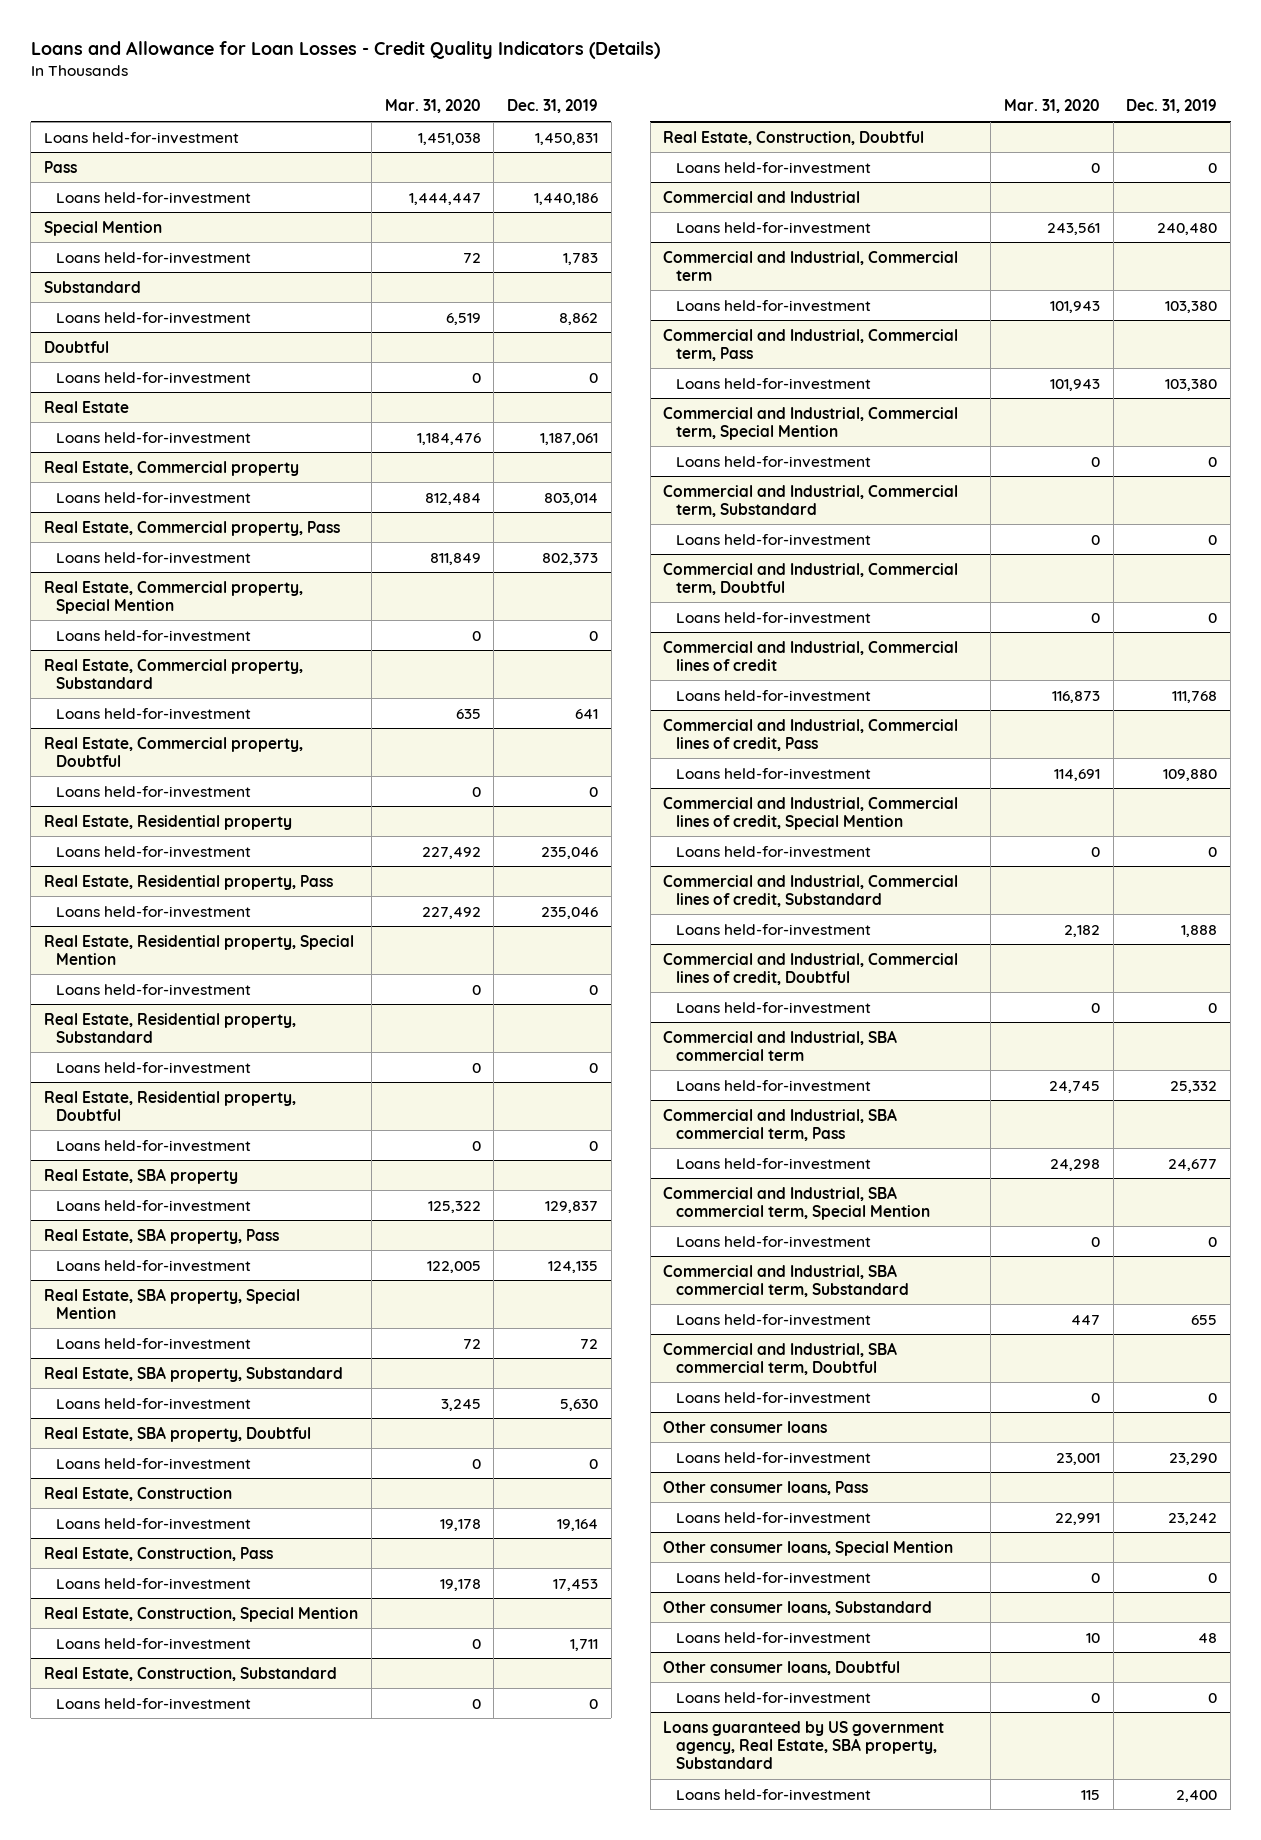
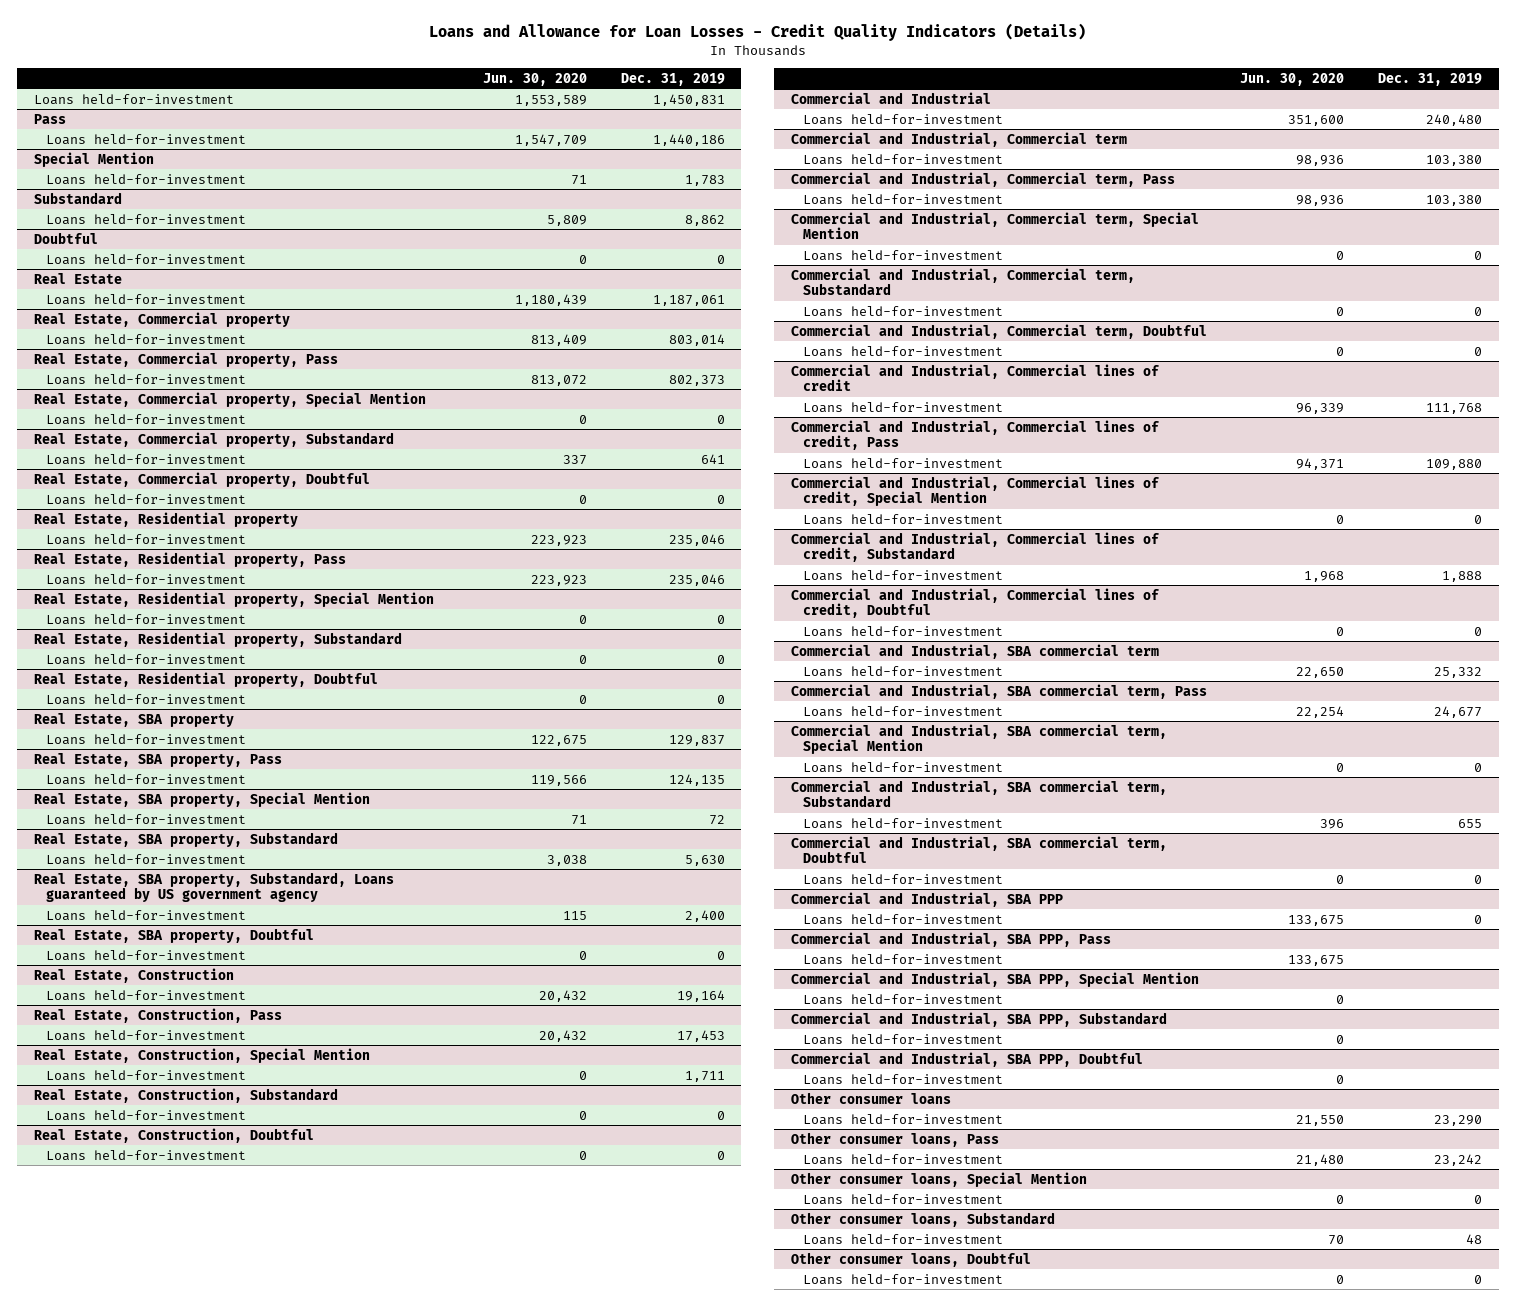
- | Mar. 31, 2020 | Dec. 31, 2019
+ | Jun. 30, 2020 | Dec. 31, 2019
+ Real Estate, SBA property, Substandard, Loans guaranteed by US government agency
+ Loans held-for-investment | 115 | 2,400
+ Commercial and Industrial, SBA PPP
+ Loans held-for-investment | 133,675 | 0
+ Commercial and Industrial, SBA PPP, Pass
+ Loans held-for-investment | 133,675 |
+ Commercial and Industrial, SBA PPP, Special Mention
+ Loans held-for-investment | 0 |
+ Commercial and Industrial, SBA PPP, Substandard
+ Loans held-for-investment | 0 |
+ Commercial and Industrial, SBA PPP, Doubtful
+ Loans held-for-investment | 0 |
- Loans guaranteed by US government agency, Real Estate, SBA property, Substandard
- Loans held-for-investment | 115 | 2,400

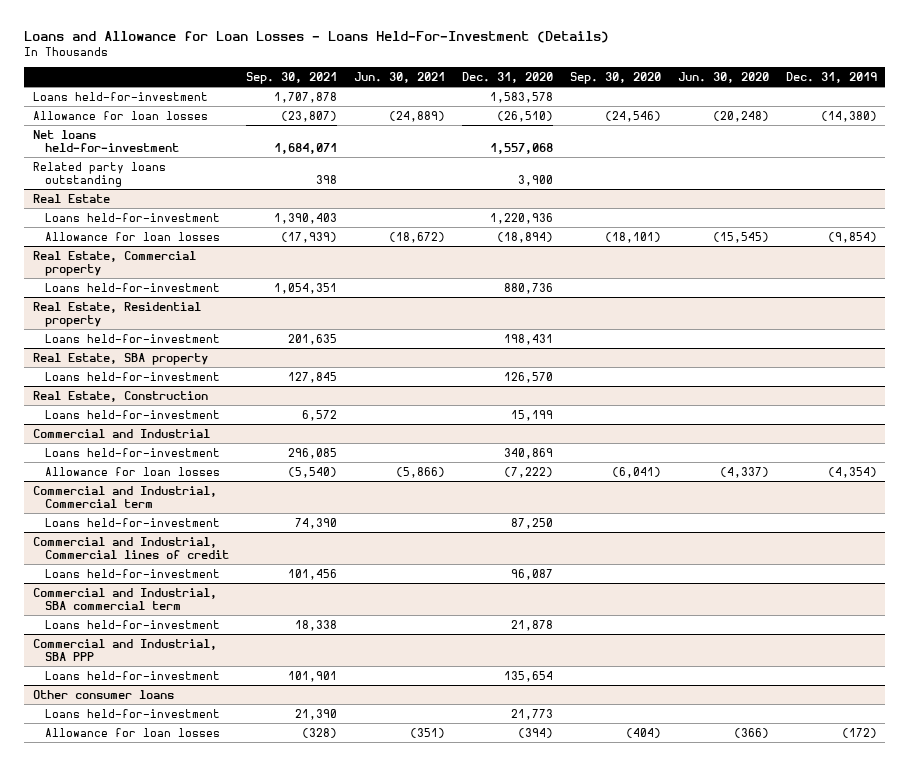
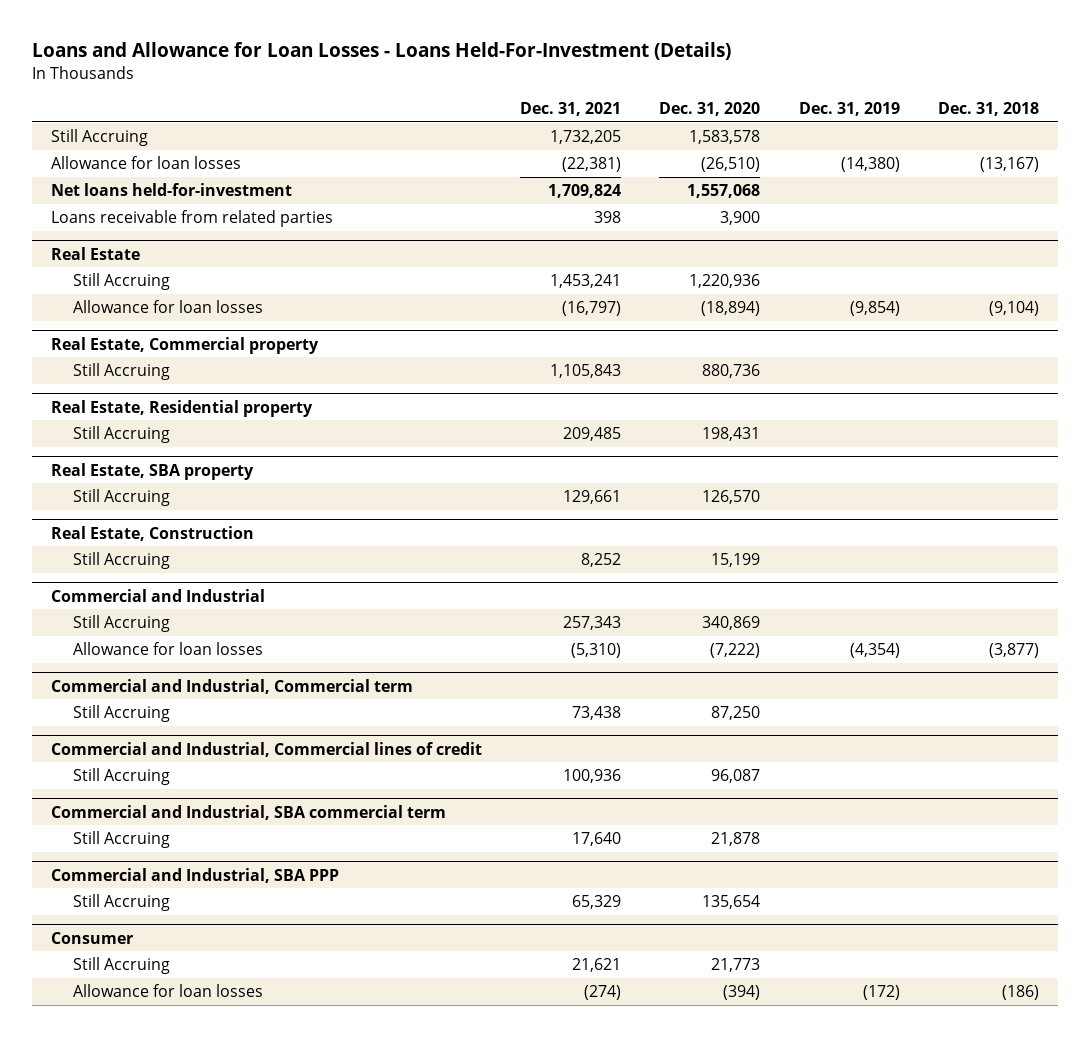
- | Sep. 30, 2021 | Jun. 30, 2021 | Dec. 31, 2020 | Sep. 30, 2020 | Jun. 30, 2020 | Dec. 31, 2019
+ | Dec. 31, 2021 | Dec. 31, 2020 | Dec. 31, 2019 | Dec. 31, 2018
- Loans held-for-investment | 1,707,878 | | 1,583,578 | | |
+ Still Accruing | 1,732,205 | 1,583,578 | |
- Related party loans outstanding | 398 | | 3,900 | | |
+ Loans receivable from related parties | 398 | 3,900 | |
@ Real Estate
- Loans held-for-investment | 1,390,403 | | 1,220,936 | | |
+ Still Accruing | 1,453,241 | 1,220,936 | |
@ Real Estate, Commercial property
- Loans held-for-investment | 1,054,351 | | 880,736 | | |
+ Still Accruing | 1,105,843 | 880,736 | |
@ Real Estate, Residential property
- Loans held-for-investment | 201,635 | | 198,431 | | |
+ Still Accruing | 209,485 | 198,431 | |
@ Real Estate, SBA property
- Loans held-for-investment | 127,845 | | 126,570 | | |
+ Still Accruing | 129,661 | 126,570 | |
@ Real Estate, Construction
- Loans held-for-investment | 6,572 | | 15,199 | | |
+ Still Accruing | 8,252 | 15,199 | |
@ Commercial and Industrial
- Loans held-for-investment | 296,085 | | 340,869 | | |
+ Still Accruing | 257,343 | 340,869 | |
@ Commercial and Industrial, Commercial term
- Loans held-for-investment | 74,390 | | 87,250 | | |
+ Still Accruing | 73,438 | 87,250 | |
@ Commercial and Industrial, Commercial lines of credit
- Loans held-for-investment | 101,456 | | 96,087 | | |
+ Still Accruing | 100,936 | 96,087 | |
@ Commercial and Industrial, SBA commercial term
- Loans held-for-investment | 18,338 | | 21,878 | | |
+ Still Accruing | 17,640 | 21,878 | |
@ Commercial and Industrial, SBA PPP
- Loans held-for-investment | 101,901 | | 135,654 | | |
- Other consumer loans
- Loans held-for-investment | 21,390 | | 21,773 | | |
@ Commercial and Industrial, SBA PPP
+ Still Accruing | 65,329 | 135,654 | |
+ Consumer
+ Still Accruing | 21,621 | 21,773 | |

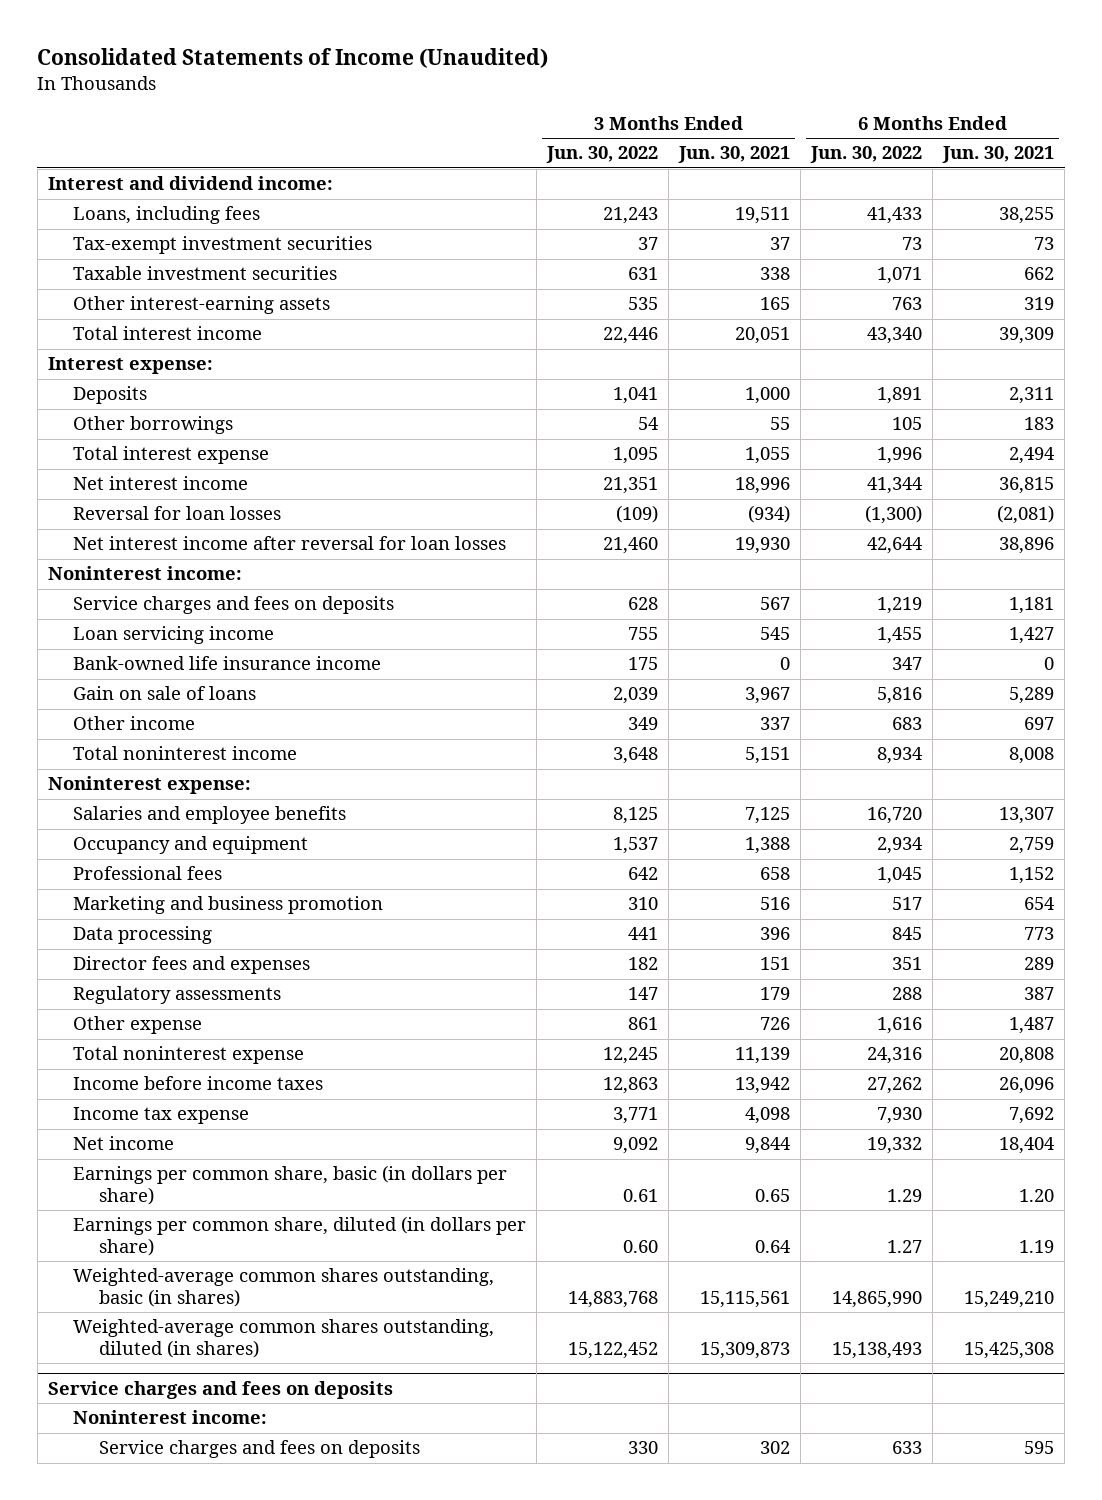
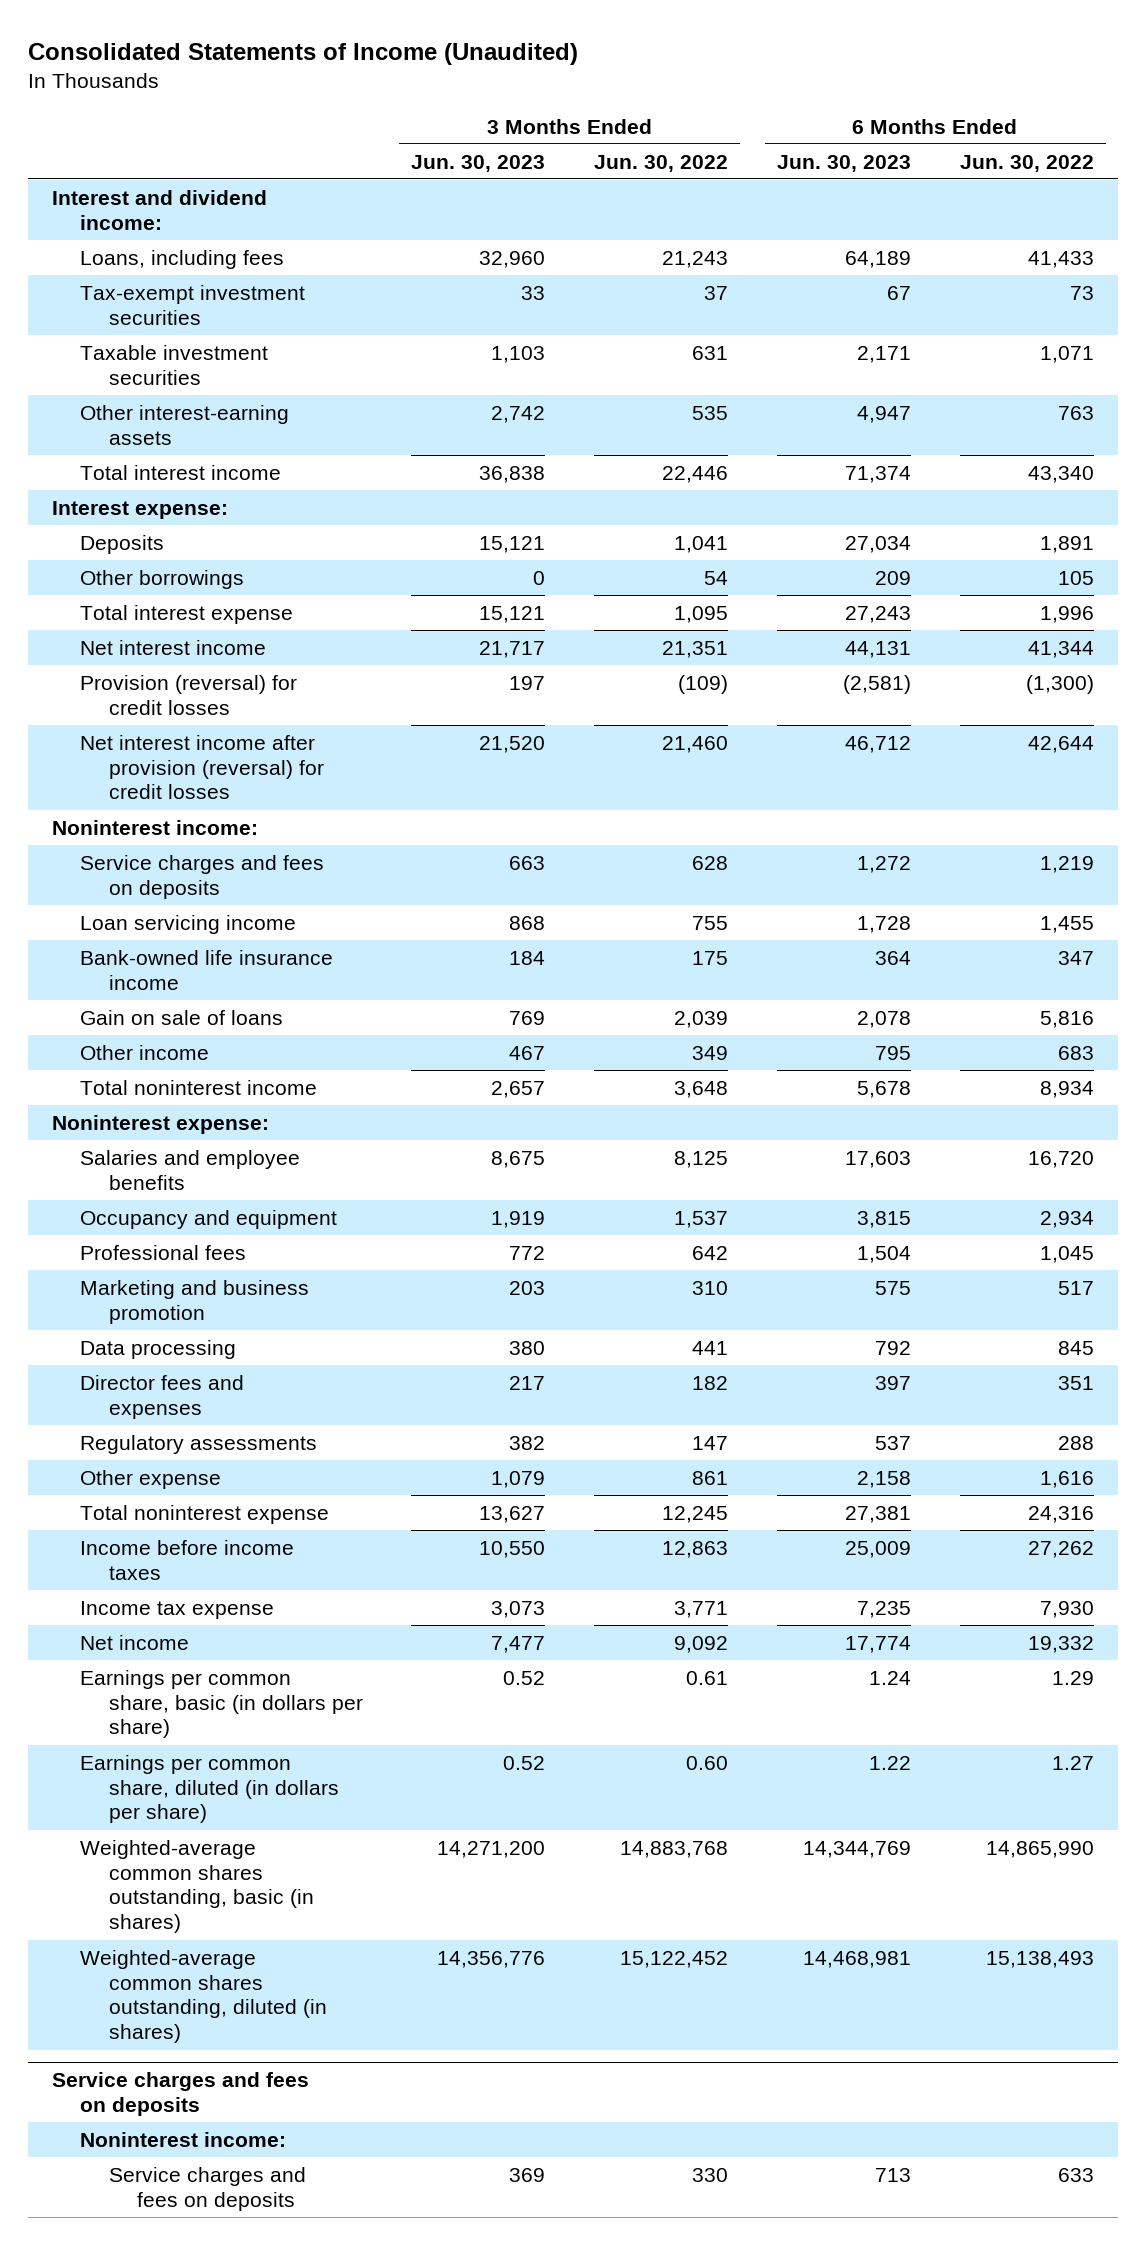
- | 3 Months Ended Jun. 30, 2022 | 3 Months Ended Jun. 30, 2021 | 6 Months Ended Jun. 30, 2022 | 6 Months Ended Jun. 30, 2021
+ | 3 Months Ended Jun. 30, 2023 | 3 Months Ended Jun. 30, 2022 | 6 Months Ended Jun. 30, 2023 | 6 Months Ended Jun. 30, 2022
- Reversal for loan losses | (109) | (934) | (1,300) | (2,081)
- Net interest income after reversal for loan losses | 21,460 | 19,930 | 42,644 | 38,896
+ Provision (reversal) for credit losses | 197 | (109) | (2,581) | (1,300)
+ Net interest income after provision (reversal) for credit losses | 21,520 | 21,460 | 46,712 | 42,644

